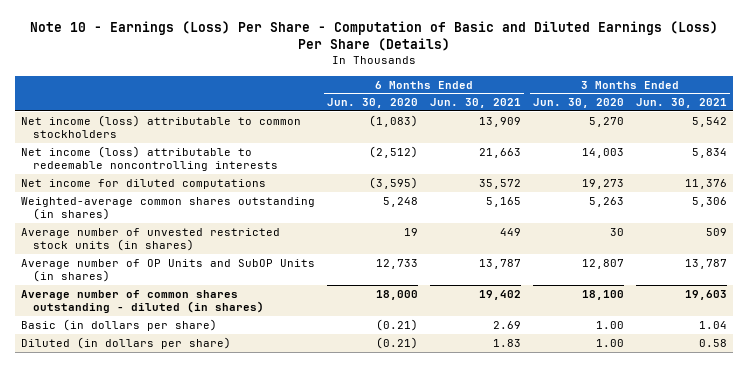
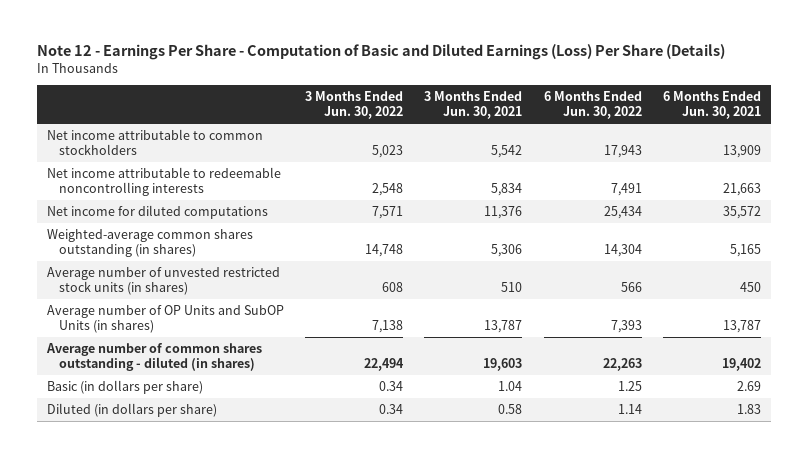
- Note 10 - Earnings (Loss) Per Share - Computation of Basic and Diluted Earnings (Loss) Per Share (Details)
+ Note 12 - Earnings Per Share - Computation of Basic and Diluted Earnings (Loss) Per Share (Details)
- | 6 Months Ended Jun. 30, 2020 | 6 Months Ended Jun. 30, 2021 | 3 Months Ended Jun. 30, 2020 | 3 Months Ended Jun. 30, 2021
+ | 3 Months Ended Jun. 30, 2022 | 3 Months Ended Jun. 30, 2021 | 6 Months Ended Jun. 30, 2022 | 6 Months Ended Jun. 30, 2021
- Net income (loss) attributable to common stockholders | (1,083) | 13,909 | 5,270 | 5,542
- Net income (loss) attributable to redeemable noncontrolling interests | (2,512) | 21,663 | 14,003 | 5,834
+ Net income attributable to common stockholders | 5,023 | 5,542 | 17,943 | 13,909
+ Net income attributable to redeemable noncontrolling interests | 2,548 | 5,834 | 7,491 | 21,663
- Average number of unvested restricted stock units (in shares) | 19 | 449 | 30 | 509
+ Average number of unvested restricted stock units (in shares) | 608 | 510 | 566 | 450

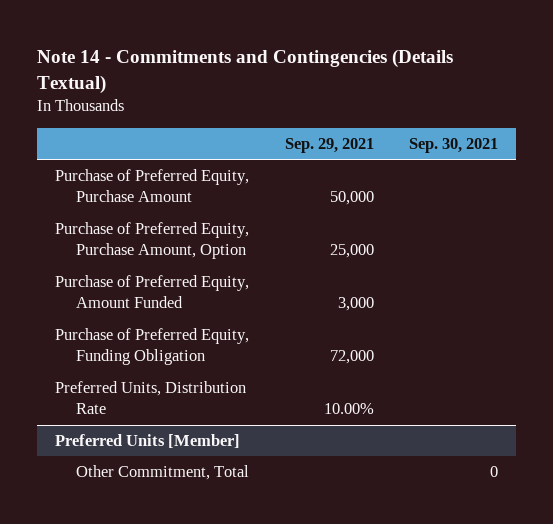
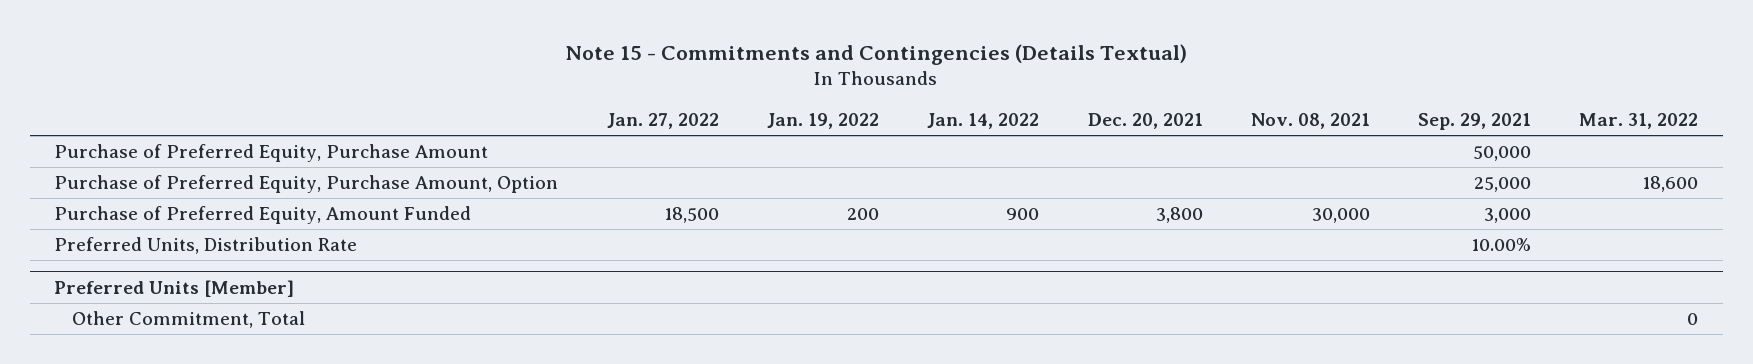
- Note 14 - Commitments and Contingencies (Details Textual)
+ Note 15 - Commitments and Contingencies (Details Textual)
- | Sep. 29, 2021 | Sep. 30, 2021
+ | Jan. 27, 2022 | Jan. 19, 2022 | Jan. 14, 2022 | Dec. 20, 2021 | Nov. 08, 2021 | Sep. 29, 2021 | Mar. 31, 2022
- Purchase of Preferred Equity, Funding Obligation | 72,000 |

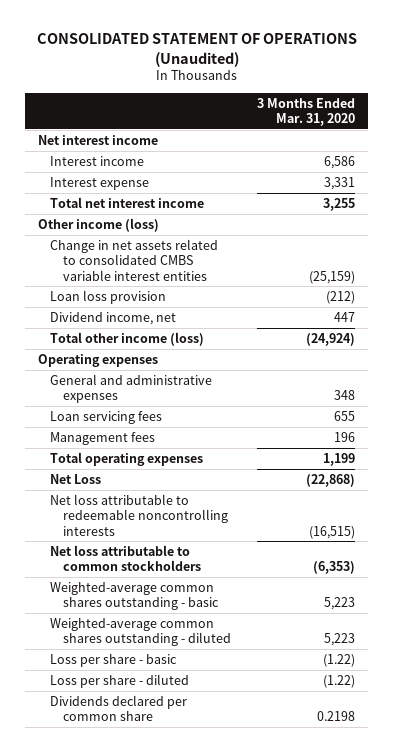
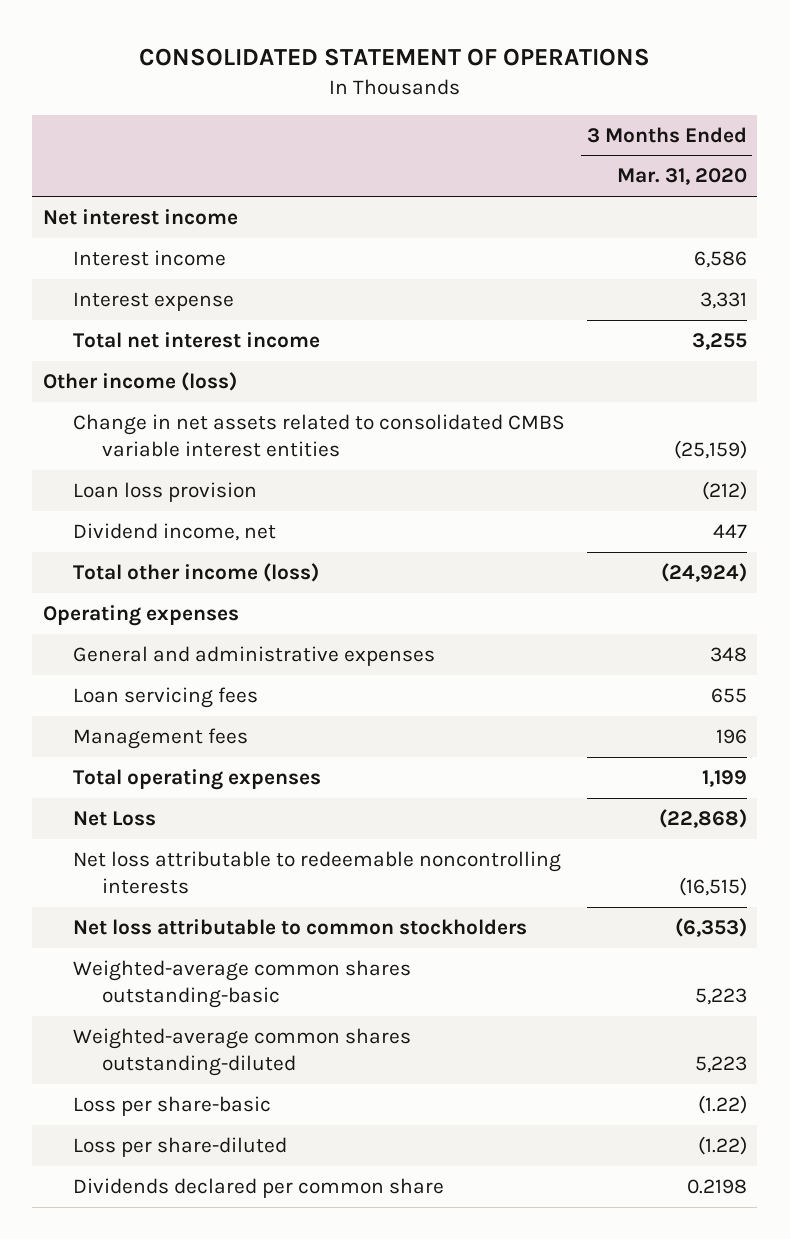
- CONSOLIDATED STATEMENT OF OPERATIONS (Unaudited)
+ CONSOLIDATED STATEMENT OF OPERATIONS
- Weighted-average common shares outstanding - basic | 5,223
- Weighted-average common shares outstanding - diluted | 5,223
- Loss per share - basic | (1.22)
- Loss per share - diluted | (1.22)
+ Weighted-average common shares outstanding-basic | 5,223
+ Weighted-average common shares outstanding-diluted | 5,223
+ Loss per share-basic | (1.22)
+ Loss per share-diluted | (1.22)

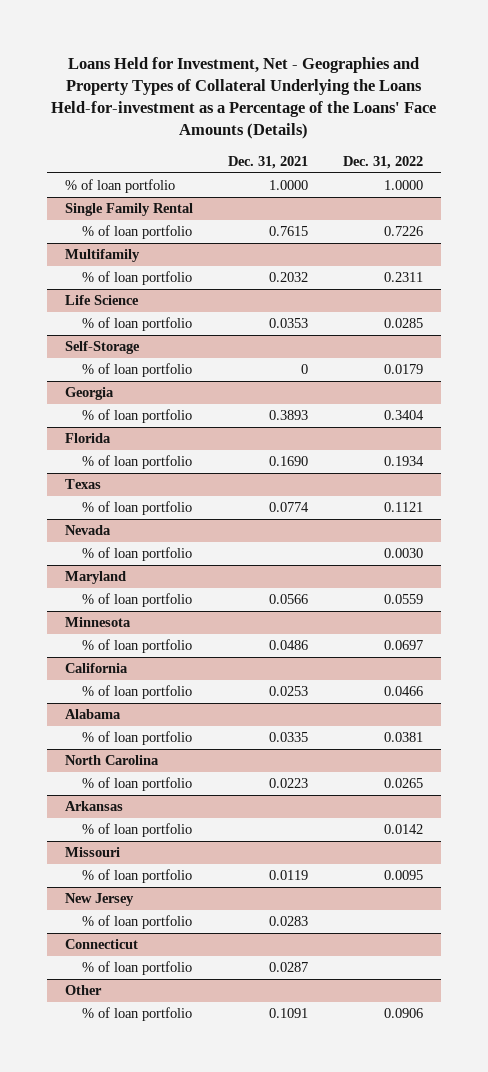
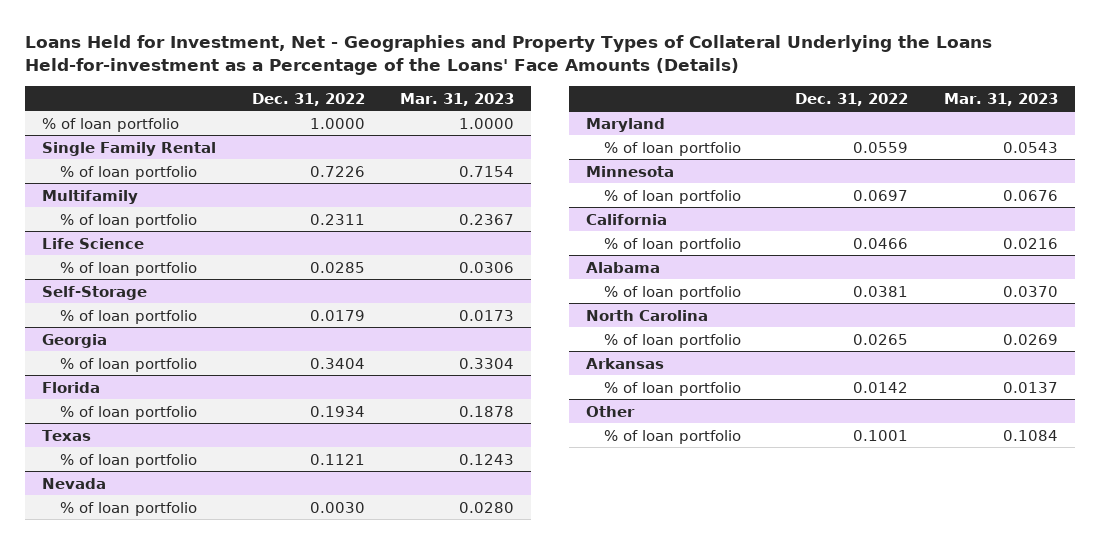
- | Dec. 31, 2021 | Dec. 31, 2022
+ | Dec. 31, 2022 | Mar. 31, 2023
- Missouri
- % of loan portfolio | 0.0119 | 0.0095
- New Jersey
- % of loan portfolio | 0.0283 |
- Connecticut
- % of loan portfolio | 0.0287 |
@ Other
- % of loan portfolio | 0.1091 | 0.0906
+ % of loan portfolio | 0.1001 | 0.1084

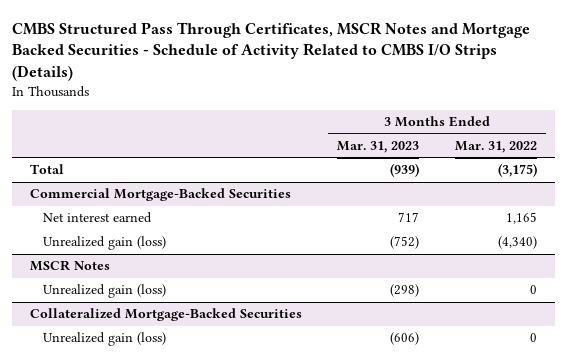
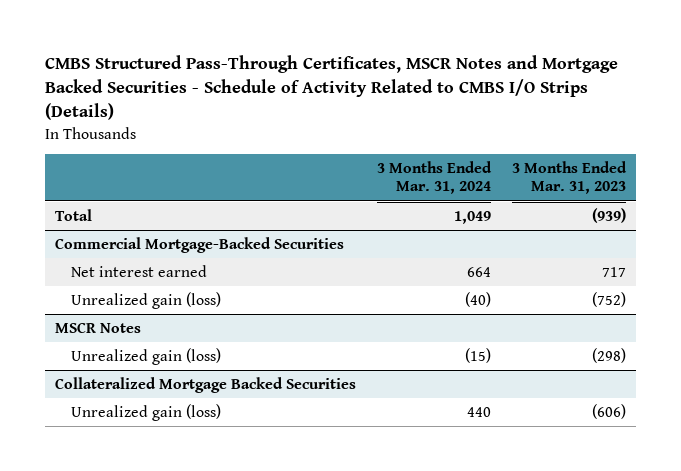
- CMBS Structured Pass Through Certificates, MSCR Notes and Mortgage Backed Securities - Schedule of Activity Related to CMBS I/O Strips (Details)
+ CMBS Structured Pass-Through Certificates, MSCR Notes and Mortgage Backed Securities - Schedule of Activity Related to CMBS I/O Strips (Details)
- | 3 Months Ended Mar. 31, 2023 | 3 Months Ended Mar. 31, 2022
+ | 3 Months Ended Mar. 31, 2024 | 3 Months Ended Mar. 31, 2023
- Collateralized Mortgage-Backed Securities
+ Collateralized Mortgage Backed Securities

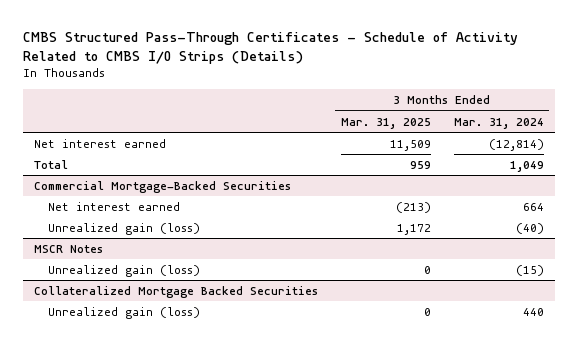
- CMBS Structured Pass-Through Certificates, MSCR Notes and Mortgage Backed Securities - Schedule of Activity Related to CMBS I/O Strips (Details)
+ CMBS Structured Pass-Through Certificates - Schedule of Activity Related to CMBS I/O Strips (Details)
- | 3 Months Ended Mar. 31, 2024 | 3 Months Ended Mar. 31, 2023
+ | 3 Months Ended Mar. 31, 2025 | 3 Months Ended Mar. 31, 2024
+ Net interest earned | 11,509 | (12,814)

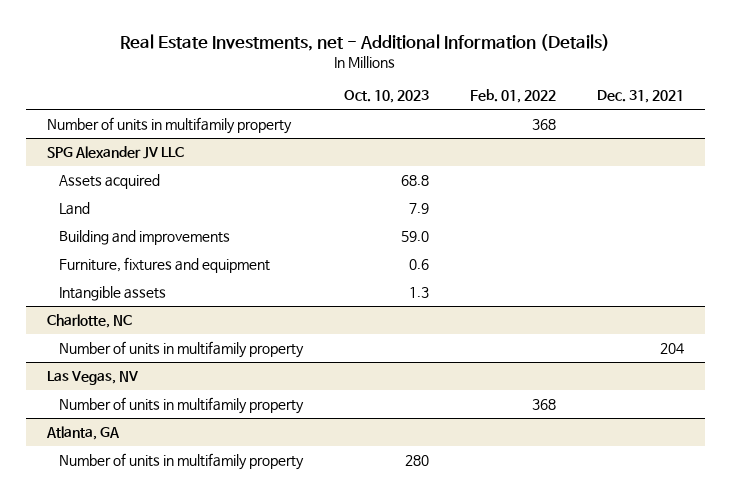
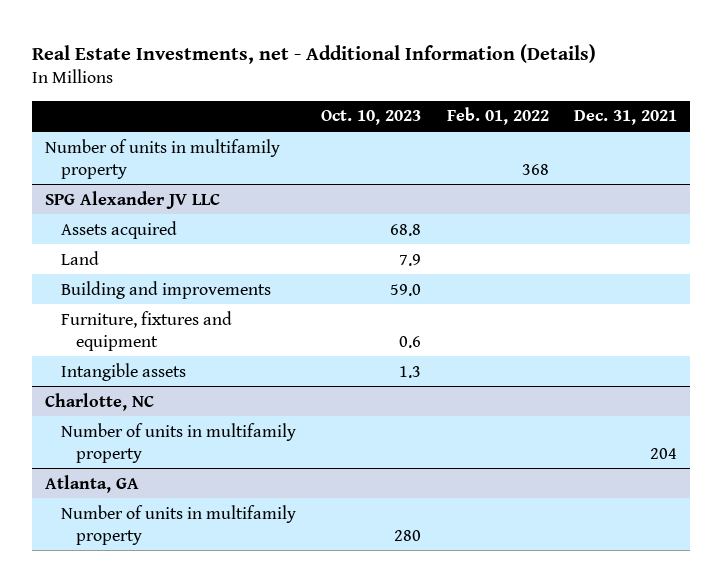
- Las Vegas, NV
- Number of units in multifamily property | | 368 |

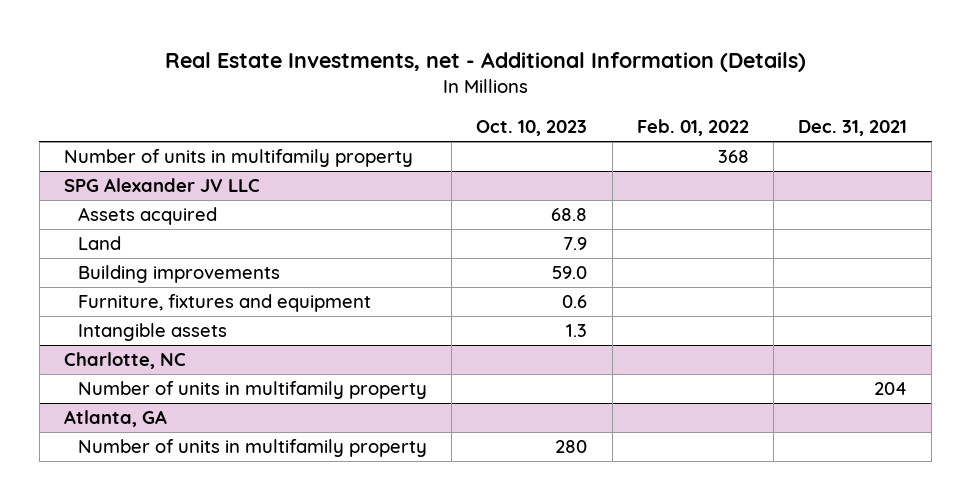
@ SPG Alexander JV LLC
- Building and improvements | 59.0 | |
+ Building improvements | 59.0 | |

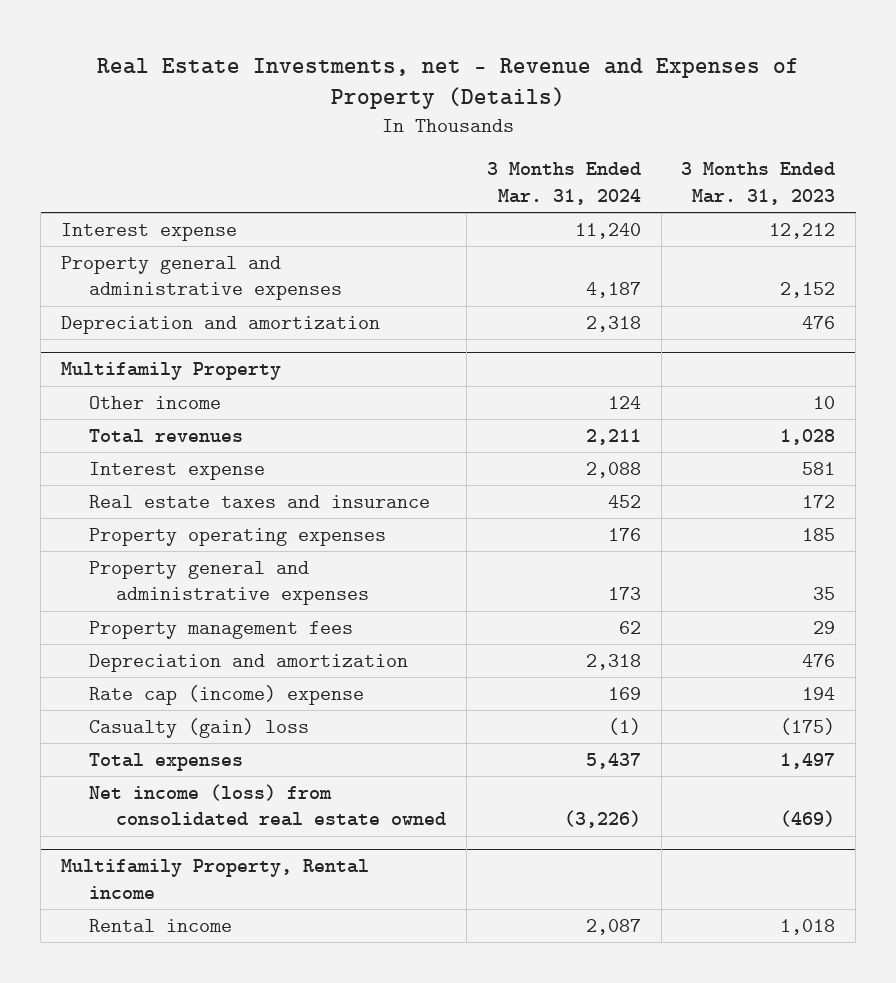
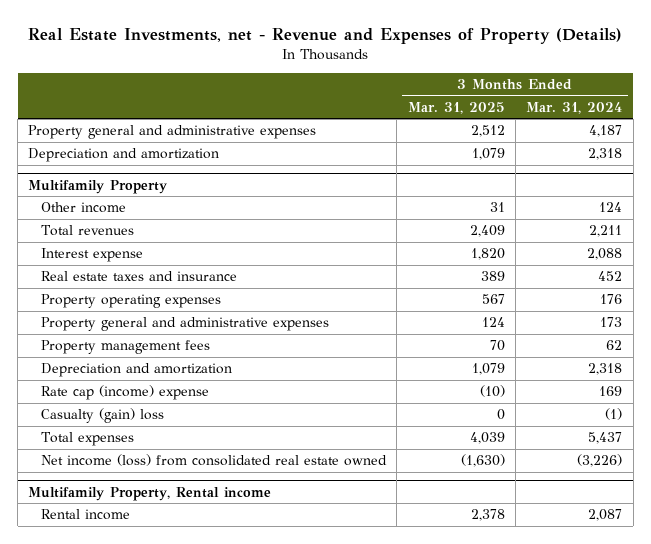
- | 3 Months Ended Mar. 31, 2024 | 3 Months Ended Mar. 31, 2023
+ | 3 Months Ended Mar. 31, 2025 | 3 Months Ended Mar. 31, 2024
- Interest expense | 11,240 | 12,212

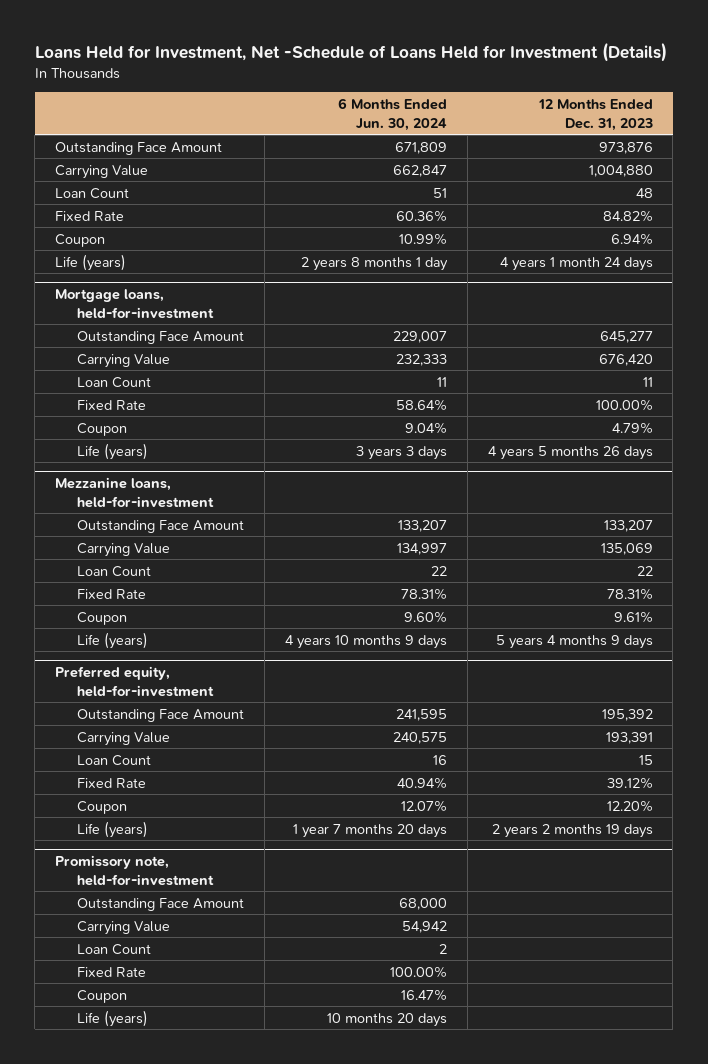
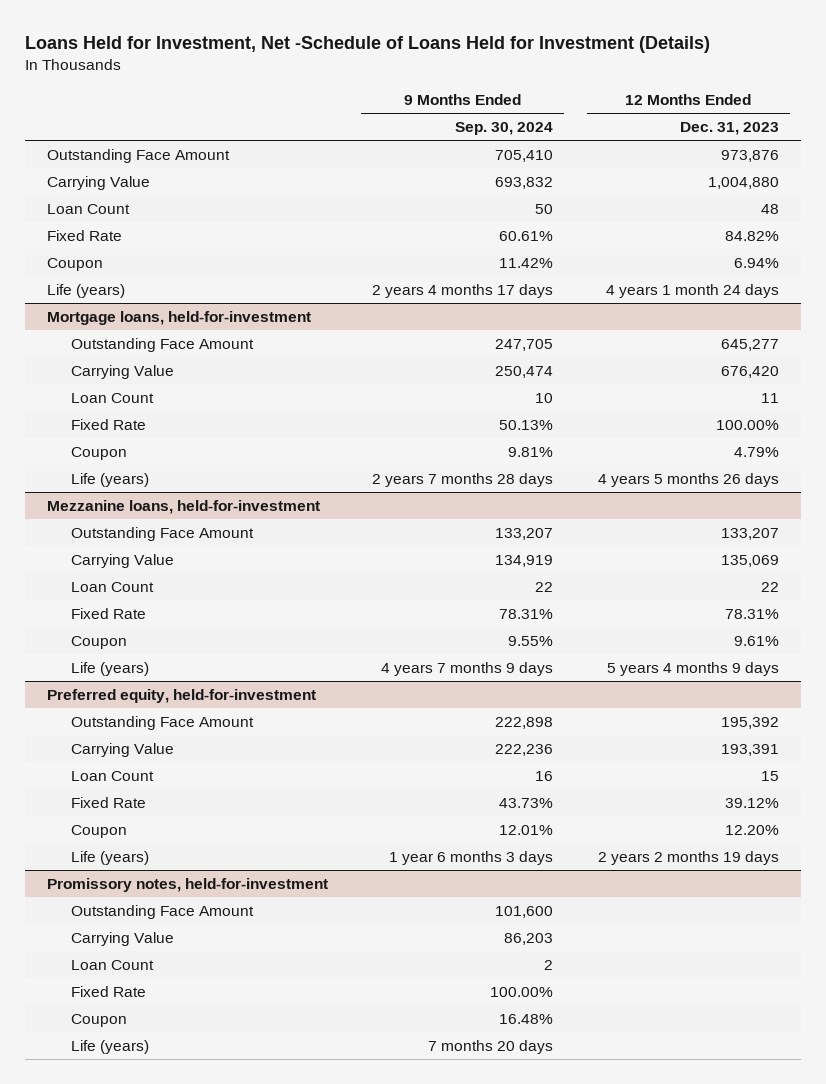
- | 6 Months Ended Jun. 30, 2024 | 12 Months Ended Dec. 31, 2023
+ | 9 Months Ended Sep. 30, 2024 | 12 Months Ended Dec. 31, 2023
- Promissory note, held-for-investment
+ Promissory notes, held-for-investment

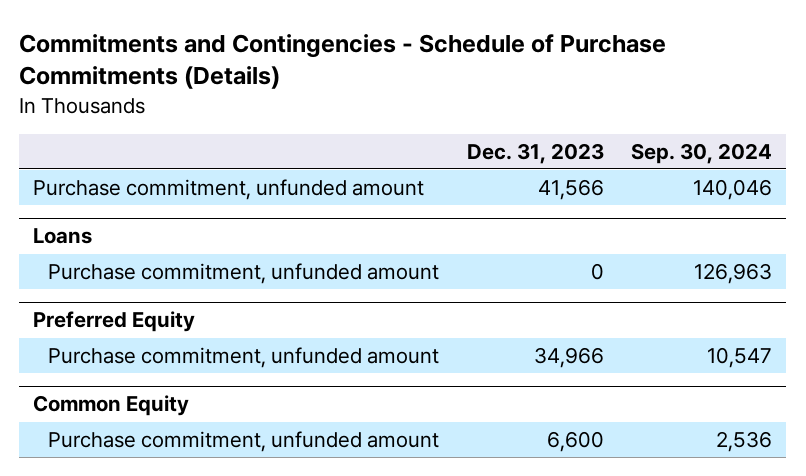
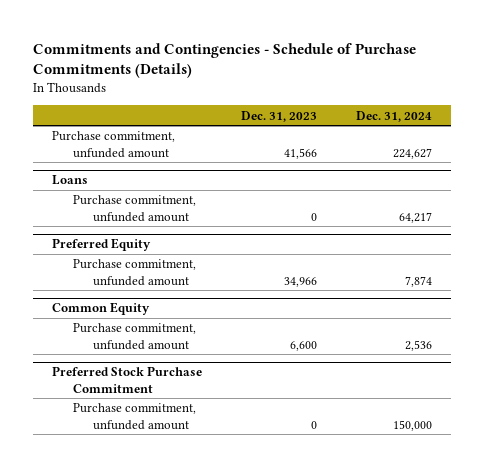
- | Dec. 31, 2023 | Sep. 30, 2024
+ | Dec. 31, 2023 | Dec. 31, 2024
+ Preferred Stock Purchase Commitment
+ Purchase commitment, unfunded amount | 0 | 150,000

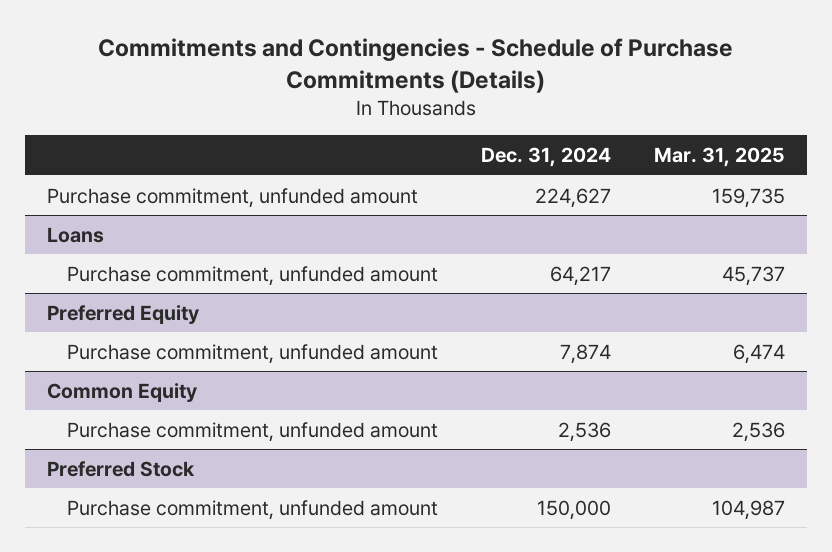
- | Dec. 31, 2023 | Dec. 31, 2024
+ | Dec. 31, 2024 | Mar. 31, 2025
- Preferred Stock Purchase Commitment
+ Preferred Stock

